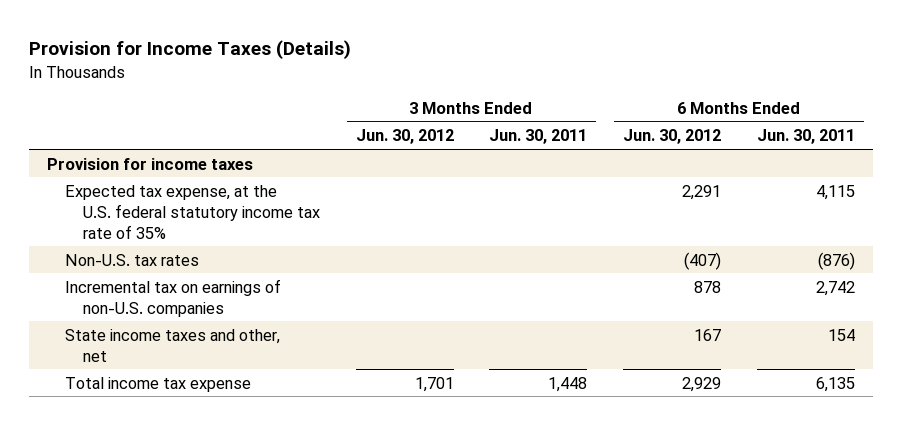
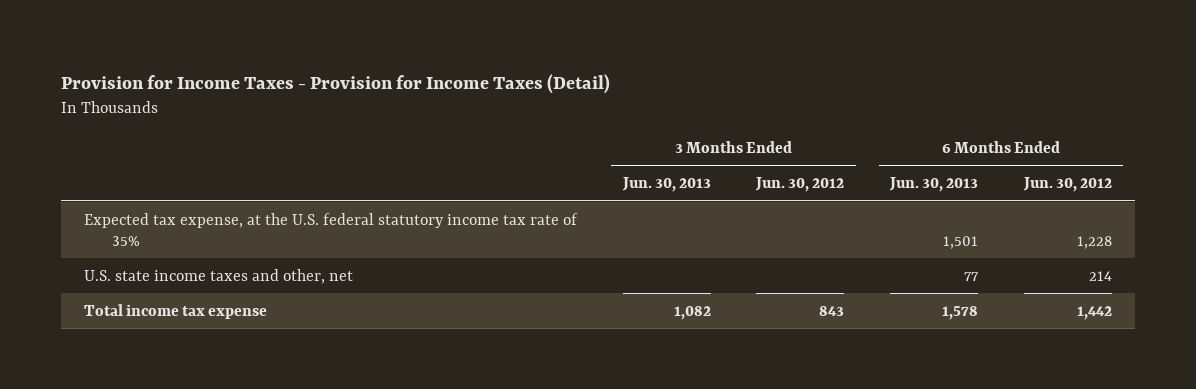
- Provision for Income Taxes (Details)
+ Provision for Income Taxes - Provision for Income Taxes (Detail)
- | 3 Months Ended Jun. 30, 2012 | 3 Months Ended Jun. 30, 2011 | 6 Months Ended Jun. 30, 2012 | 6 Months Ended Jun. 30, 2011
+ | 3 Months Ended Jun. 30, 2013 | 3 Months Ended Jun. 30, 2012 | 6 Months Ended Jun. 30, 2013 | 6 Months Ended Jun. 30, 2012
- Provision for income taxes
- Expected tax expense, at the U.S. federal statutory income tax rate of 35% | | | 2,291 | 4,115
- Non-U.S. tax rates | | | (407) | (876)
- Incremental tax on earnings of non-U.S. companies | | | 878 | 2,742
- State income taxes and other, net | | | 167 | 154
- Total income tax expense | 1,701 | 1,448 | 2,929 | 6,135
+ Expected tax expense, at the U.S. federal statutory income tax rate of 35% | | | 1,501 | 1,228
+ U.S. state income taxes and other, net | | | 77 | 214
+ Total income tax expense | 1,082 | 843 | 1,578 | 1,442

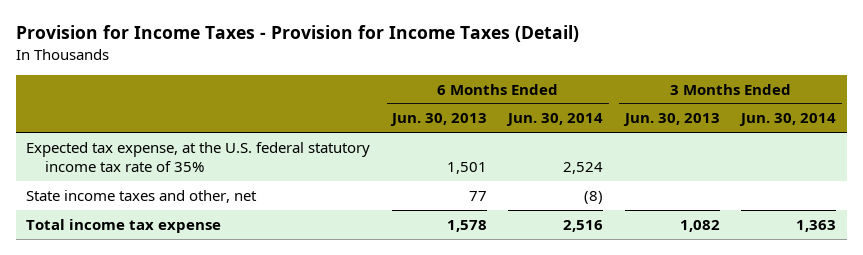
- | 3 Months Ended Jun. 30, 2013 | 3 Months Ended Jun. 30, 2012 | 6 Months Ended Jun. 30, 2013 | 6 Months Ended Jun. 30, 2012
+ | 6 Months Ended Jun. 30, 2013 | 6 Months Ended Jun. 30, 2014 | 3 Months Ended Jun. 30, 2013 | 3 Months Ended Jun. 30, 2014
- U.S. state income taxes and other, net | | | 77 | 214
+ State income taxes and other, net | 77 | (8) | |

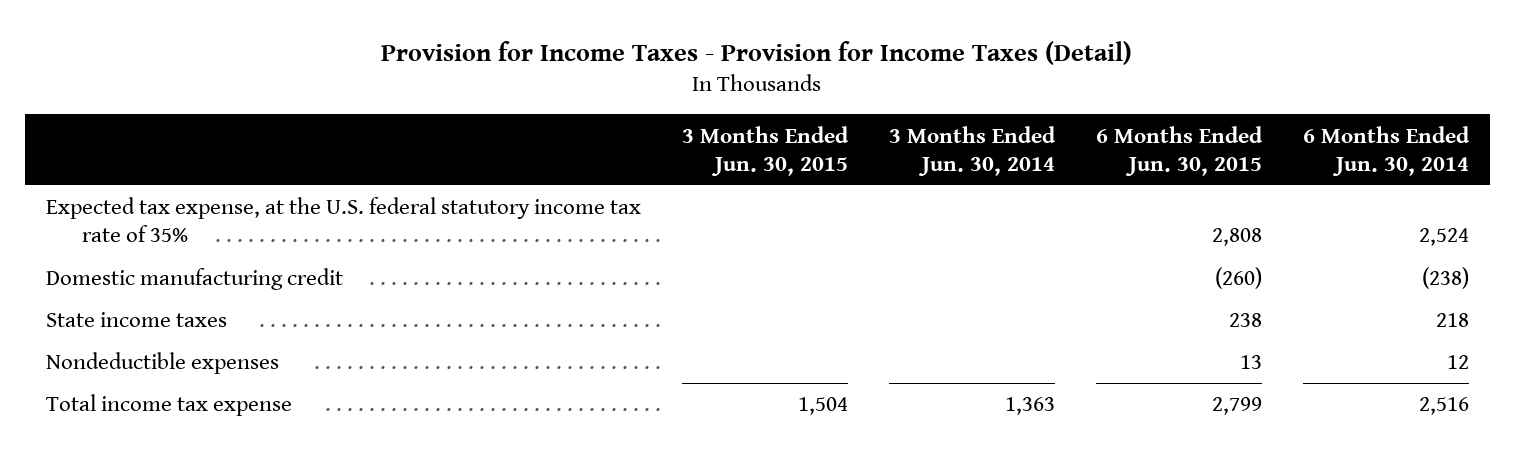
- | 6 Months Ended Jun. 30, 2013 | 6 Months Ended Jun. 30, 2014 | 3 Months Ended Jun. 30, 2013 | 3 Months Ended Jun. 30, 2014
+ | 3 Months Ended Jun. 30, 2015 | 3 Months Ended Jun. 30, 2014 | 6 Months Ended Jun. 30, 2015 | 6 Months Ended Jun. 30, 2014
- State income taxes and other, net | 77 | (8) | |
+ Domestic manufacturing credit | | | (260) | (238)
+ State income taxes | | | 238 | 218
+ Nondeductible expenses | | | 13 | 12

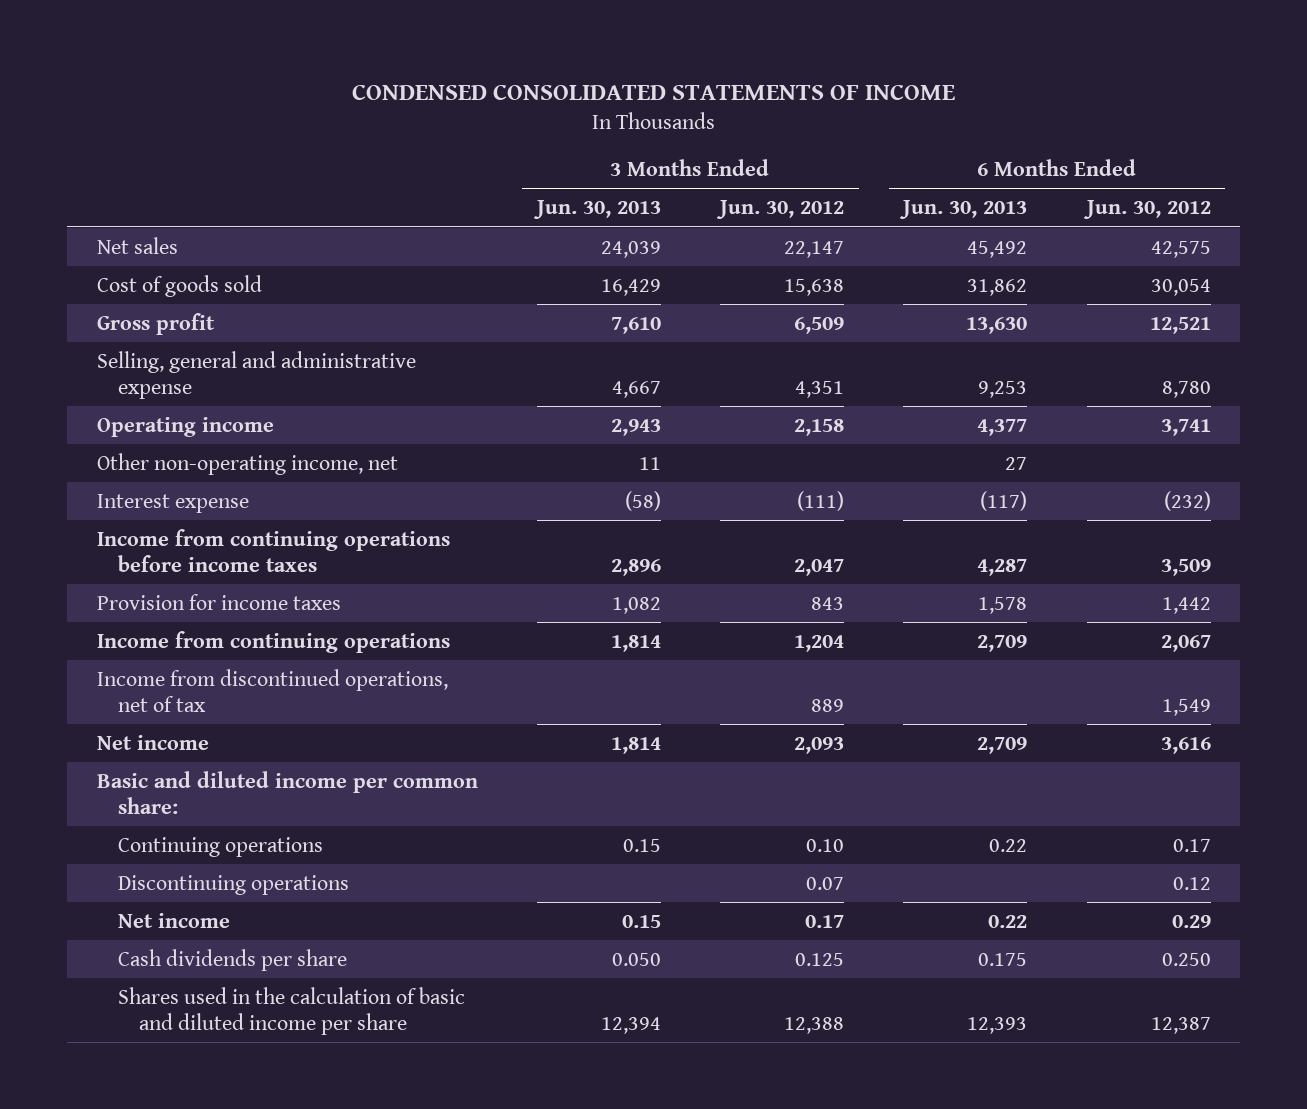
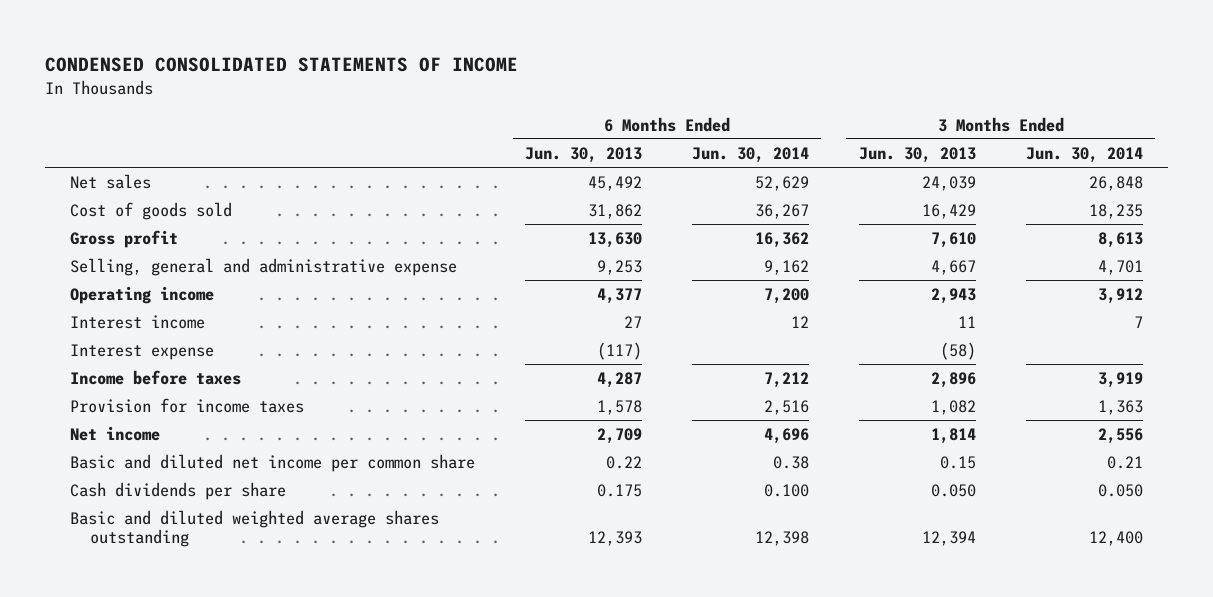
- | 3 Months Ended Jun. 30, 2013 | 3 Months Ended Jun. 30, 2012 | 6 Months Ended Jun. 30, 2013 | 6 Months Ended Jun. 30, 2012
+ | 6 Months Ended Jun. 30, 2013 | 6 Months Ended Jun. 30, 2014 | 3 Months Ended Jun. 30, 2013 | 3 Months Ended Jun. 30, 2014
- Other non-operating income, net | 11 | | 27 |
+ Interest income | 27 | 12 | 11 | 7
- Income from continuing operations before income taxes | 2,896 | 2,047 | 4,287 | 3,509
+ Income before taxes | 4,287 | 7,212 | 2,896 | 3,919
- Income from continuing operations | 1,814 | 1,204 | 2,709 | 2,067
- Income from discontinued operations, net of tax | | 889 | | 1,549
- Basic and diluted income per common share:
- Continuing operations | 0.15 | 0.10 | 0.22 | 0.17
- Discontinuing operations | | 0.07 | | 0.12
- Net income | 0.15 | 0.17 | 0.22 | 0.29
+ Basic and diluted net income per common share | 0.22 | 0.38 | 0.15 | 0.21
- Shares used in the calculation of basic and diluted income per share | 12,394 | 12,388 | 12,393 | 12,387
+ Basic and diluted weighted average shares outstanding | 12,393 | 12,398 | 12,394 | 12,400

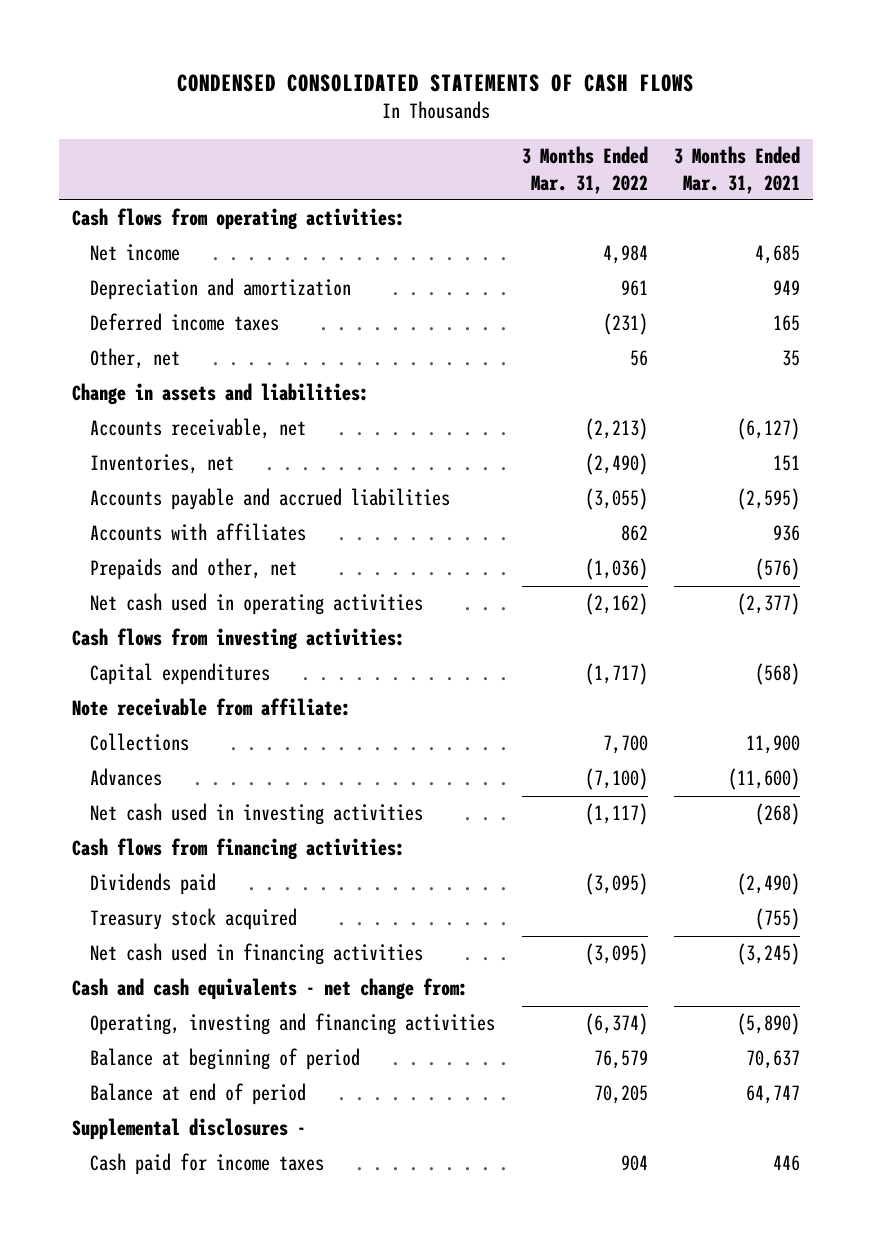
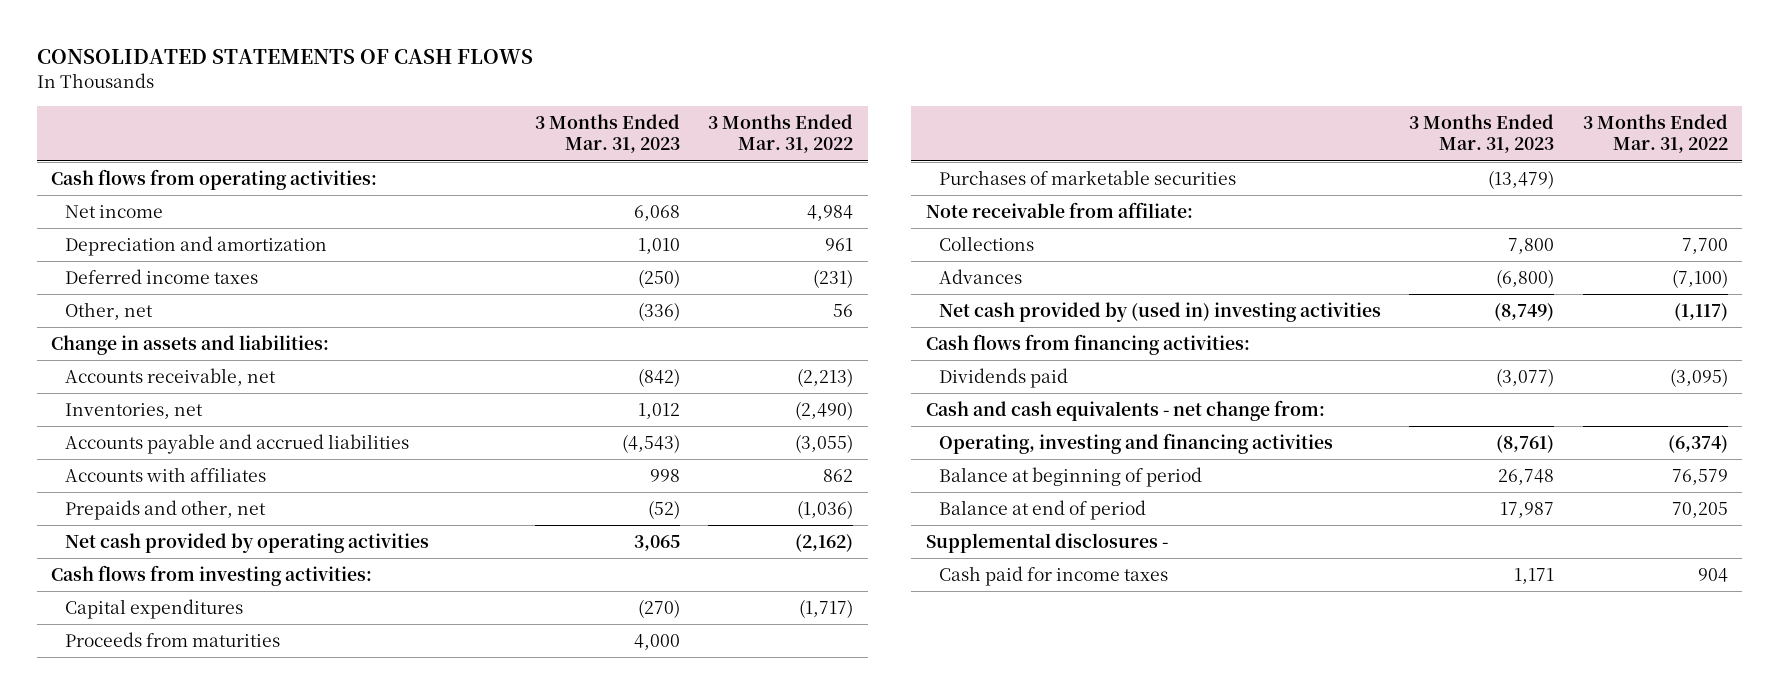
- CONDENSED CONSOLIDATED STATEMENTS OF CASH FLOWS
+ CONSOLIDATED STATEMENTS OF CASH FLOWS
- | 3 Months Ended Mar. 31, 2022 | 3 Months Ended Mar. 31, 2021
+ | 3 Months Ended Mar. 31, 2023 | 3 Months Ended Mar. 31, 2022
- Net cash used in operating activities | (2,162) | (2,377)
+ Net cash provided by operating activities | 3,065 | (2,162)
+ Proceeds from maturities | 4,000 |
+ Purchases of marketable securities | (13,479) |
- Net cash used in investing activities | (1,117) | (268)
+ Net cash provided by (used in) investing activities | (8,749) | (1,117)
- Treasury stock acquired | | (755)
- Net cash used in financing activities | (3,095) | (3,245)

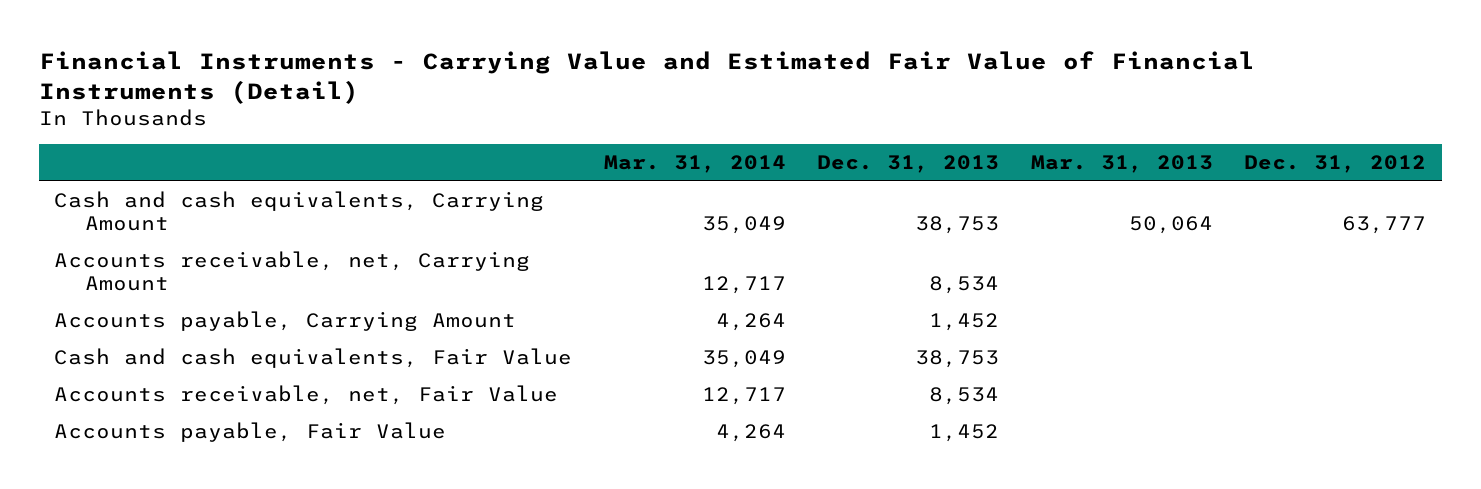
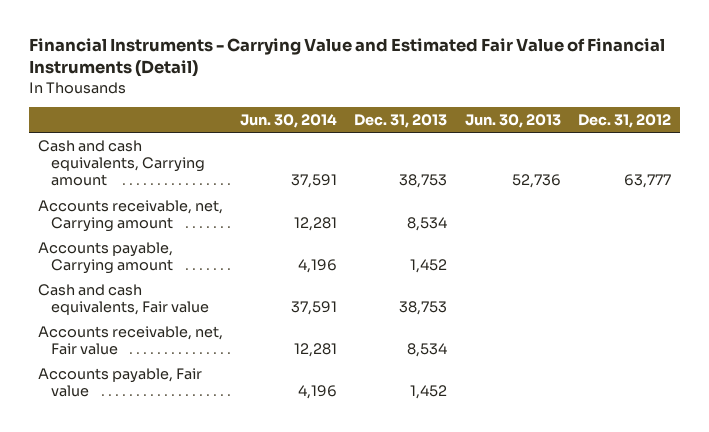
- | Mar. 31, 2014 | Dec. 31, 2013 | Mar. 31, 2013 | Dec. 31, 2012
+ | Jun. 30, 2014 | Dec. 31, 2013 | Jun. 30, 2013 | Dec. 31, 2012
- Cash and cash equivalents, Carrying Amount | 35,049 | 38,753 | 50,064 | 63,777
- Accounts receivable, net, Carrying Amount | 12,717 | 8,534 | |
- Accounts payable, Carrying Amount | 4,264 | 1,452 | |
- Cash and cash equivalents, Fair Value | 35,049 | 38,753 | |
- Accounts receivable, net, Fair Value | 12,717 | 8,534 | |
- Accounts payable, Fair Value | 4,264 | 1,452 | |
+ Cash and cash equivalents, Carrying amount | 37,591 | 38,753 | 52,736 | 63,777
+ Accounts receivable, net, Carrying amount | 12,281 | 8,534 | |
+ Accounts payable, Carrying amount | 4,196 | 1,452 | |
+ Cash and cash equivalents, Fair value | 37,591 | 38,753 | |
+ Accounts receivable, net, Fair value | 12,281 | 8,534 | |
+ Accounts payable, Fair value | 4,196 | 1,452 | |

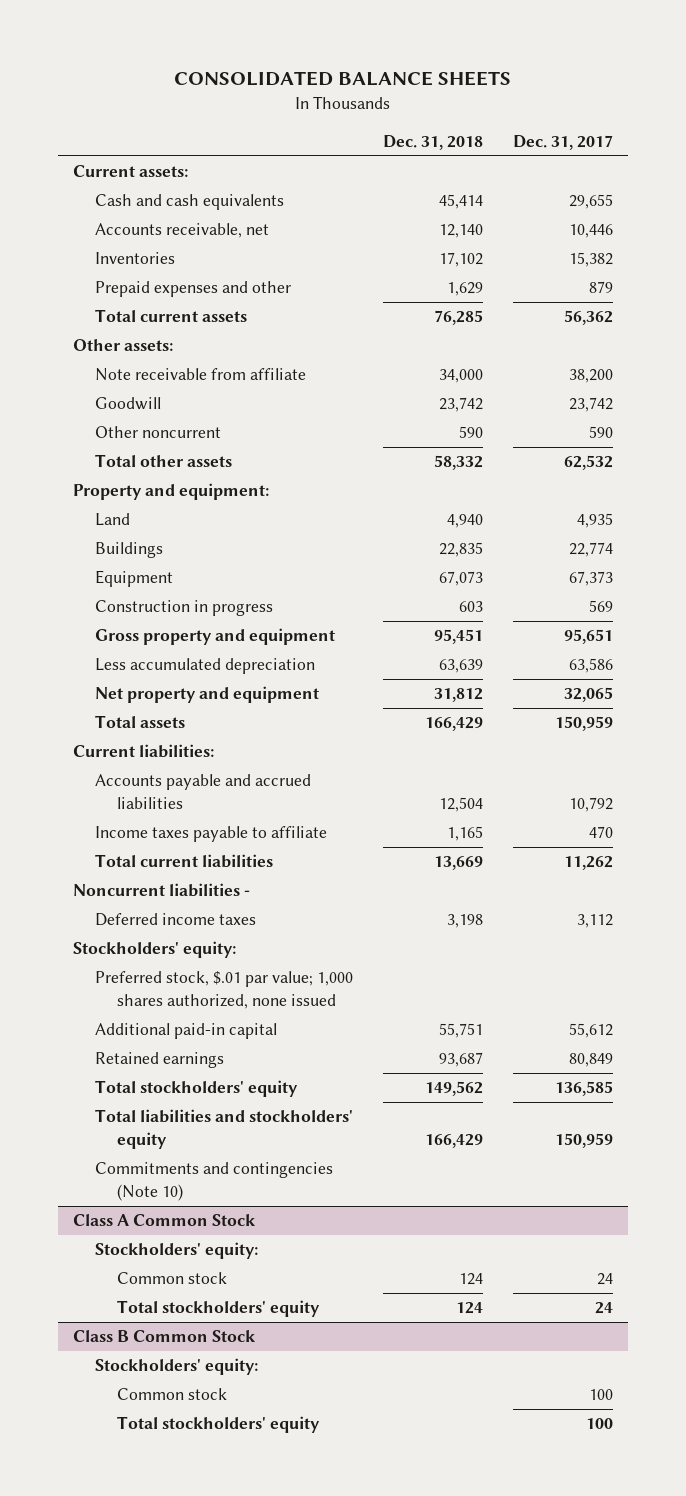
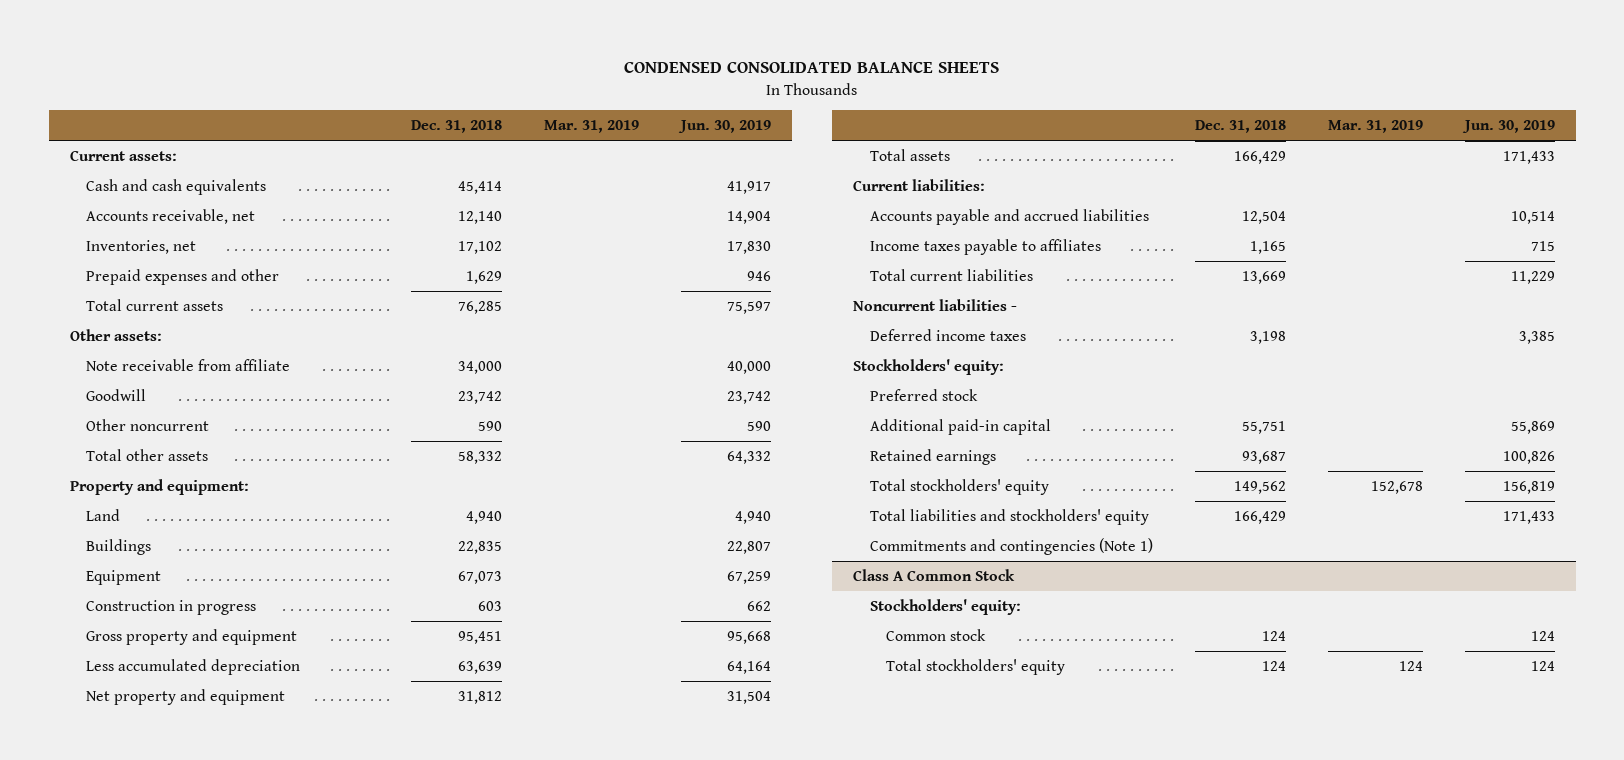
- CONSOLIDATED BALANCE SHEETS
+ CONDENSED CONSOLIDATED BALANCE SHEETS
- | Dec. 31, 2018 | Dec. 31, 2017
+ | Dec. 31, 2018 | Mar. 31, 2019 | Jun. 30, 2019
- Inventories | 17,102 | 15,382
+ Inventories, net | 17,102 | | 17,830
- Income taxes payable to affiliate | 1,165 | 470
+ Income taxes payable to affiliates | 1,165 | | 715
- Preferred stock, $.01 par value; 1,000 shares authorized, none issued
+ Preferred stock
- Commitments and contingencies (Note 10)
+ Commitments and contingencies (Note 1)
- Class B Common Stock
- Stockholders' equity:
- Common stock | | 100
- Total stockholders' equity | | 100

